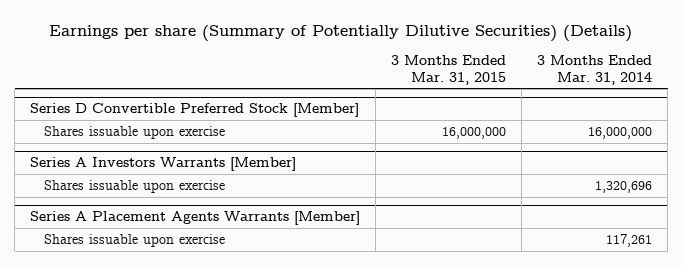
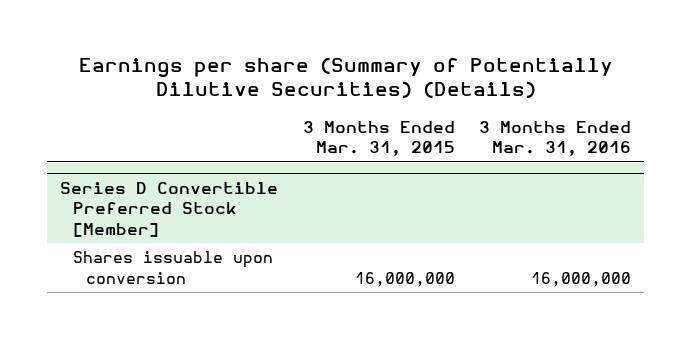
- | 3 Months Ended Mar. 31, 2015 | 3 Months Ended Mar. 31, 2014
+ | 3 Months Ended Mar. 31, 2015 | 3 Months Ended Mar. 31, 2016
@ Series D Convertible Preferred Stock [Member]
- Shares issuable upon exercise | 16,000,000 | 16,000,000
- Series A Investors Warrants [Member]
- Shares issuable upon exercise | | 1,320,696
- Series A Placement Agents Warrants [Member]
- Shares issuable upon exercise | | 117,261
@ Series D Convertible Preferred Stock [Member]
+ Shares issuable upon conversion | 16,000,000 | 16,000,000

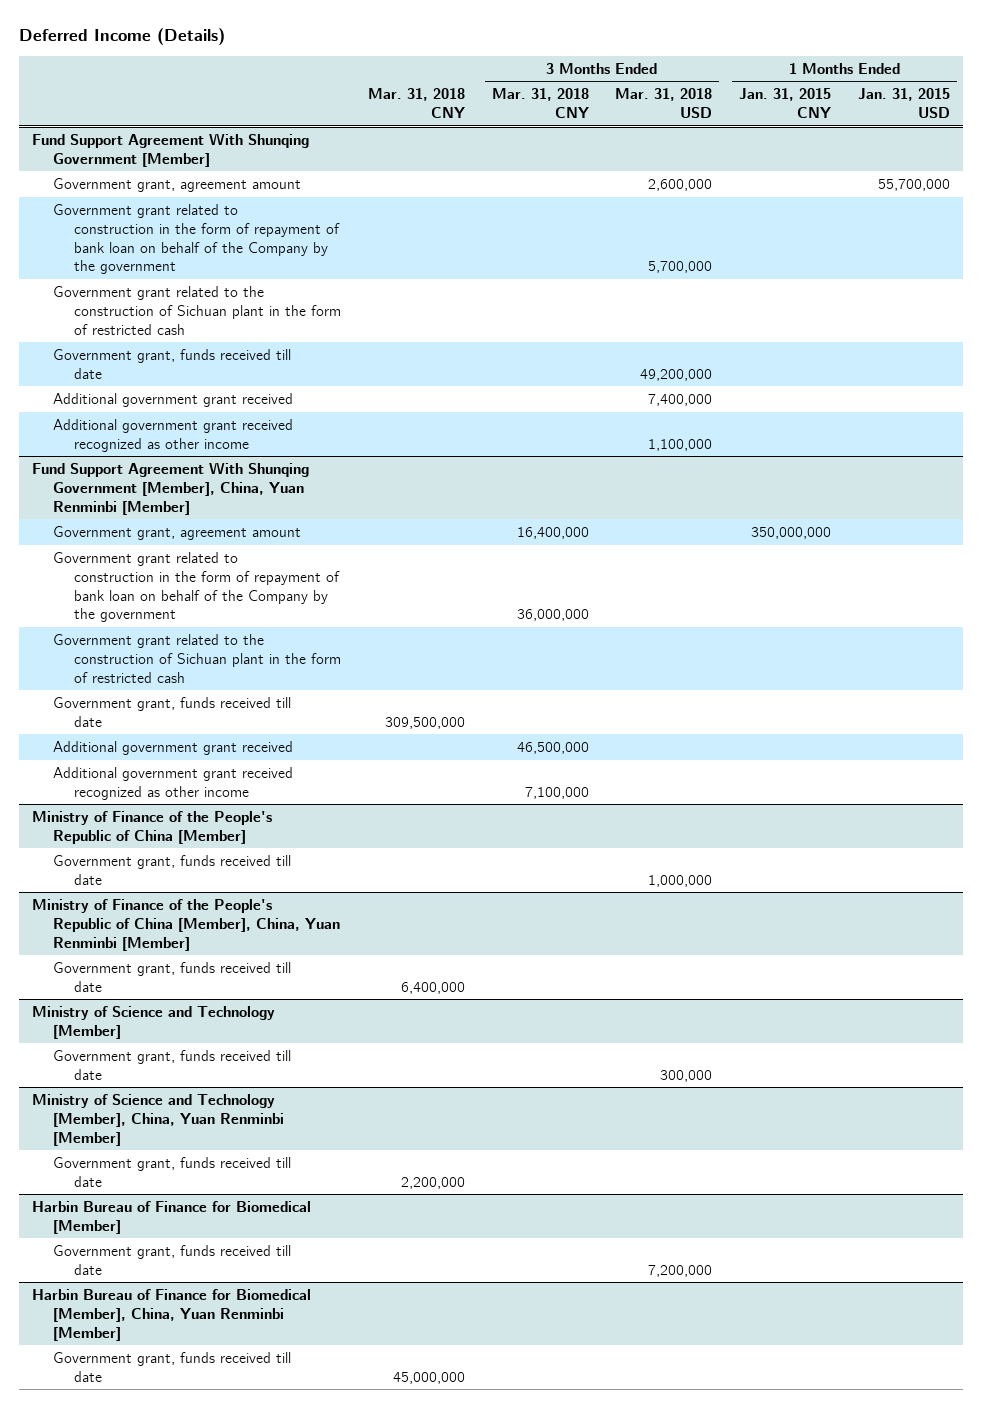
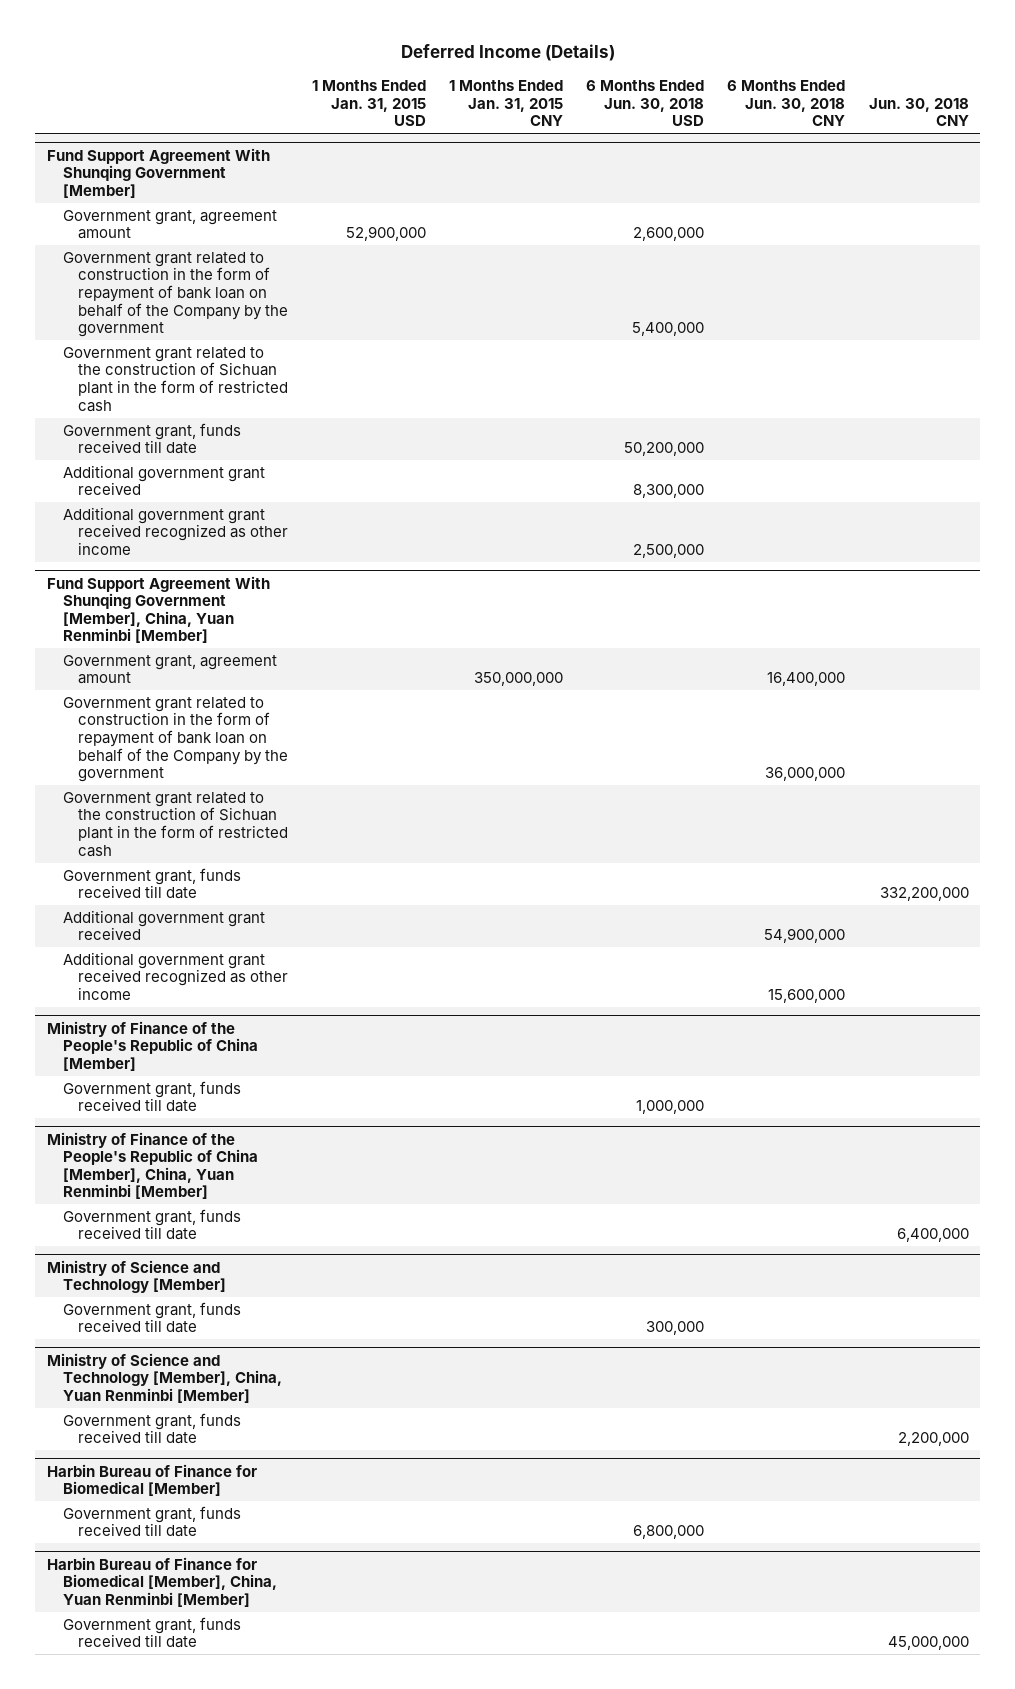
- | Mar. 31, 2018 CNY | 3 Months Ended Mar. 31, 2018 CNY | 3 Months Ended Mar. 31, 2018 USD | 1 Months Ended Jan. 31, 2015 CNY | 1 Months Ended Jan. 31, 2015 USD
+ | 1 Months Ended Jan. 31, 2015 USD | 1 Months Ended Jan. 31, 2015 CNY | 6 Months Ended Jun. 30, 2018 USD | 6 Months Ended Jun. 30, 2018 CNY | Jun. 30, 2018 CNY
@ Fund Support Agreement With Shunqing Government [Member]
- Government grant, agreement amount | | | 2,600,000 | | 55,700,000
+ Government grant, agreement amount | 52,900,000 | | 2,600,000 | |

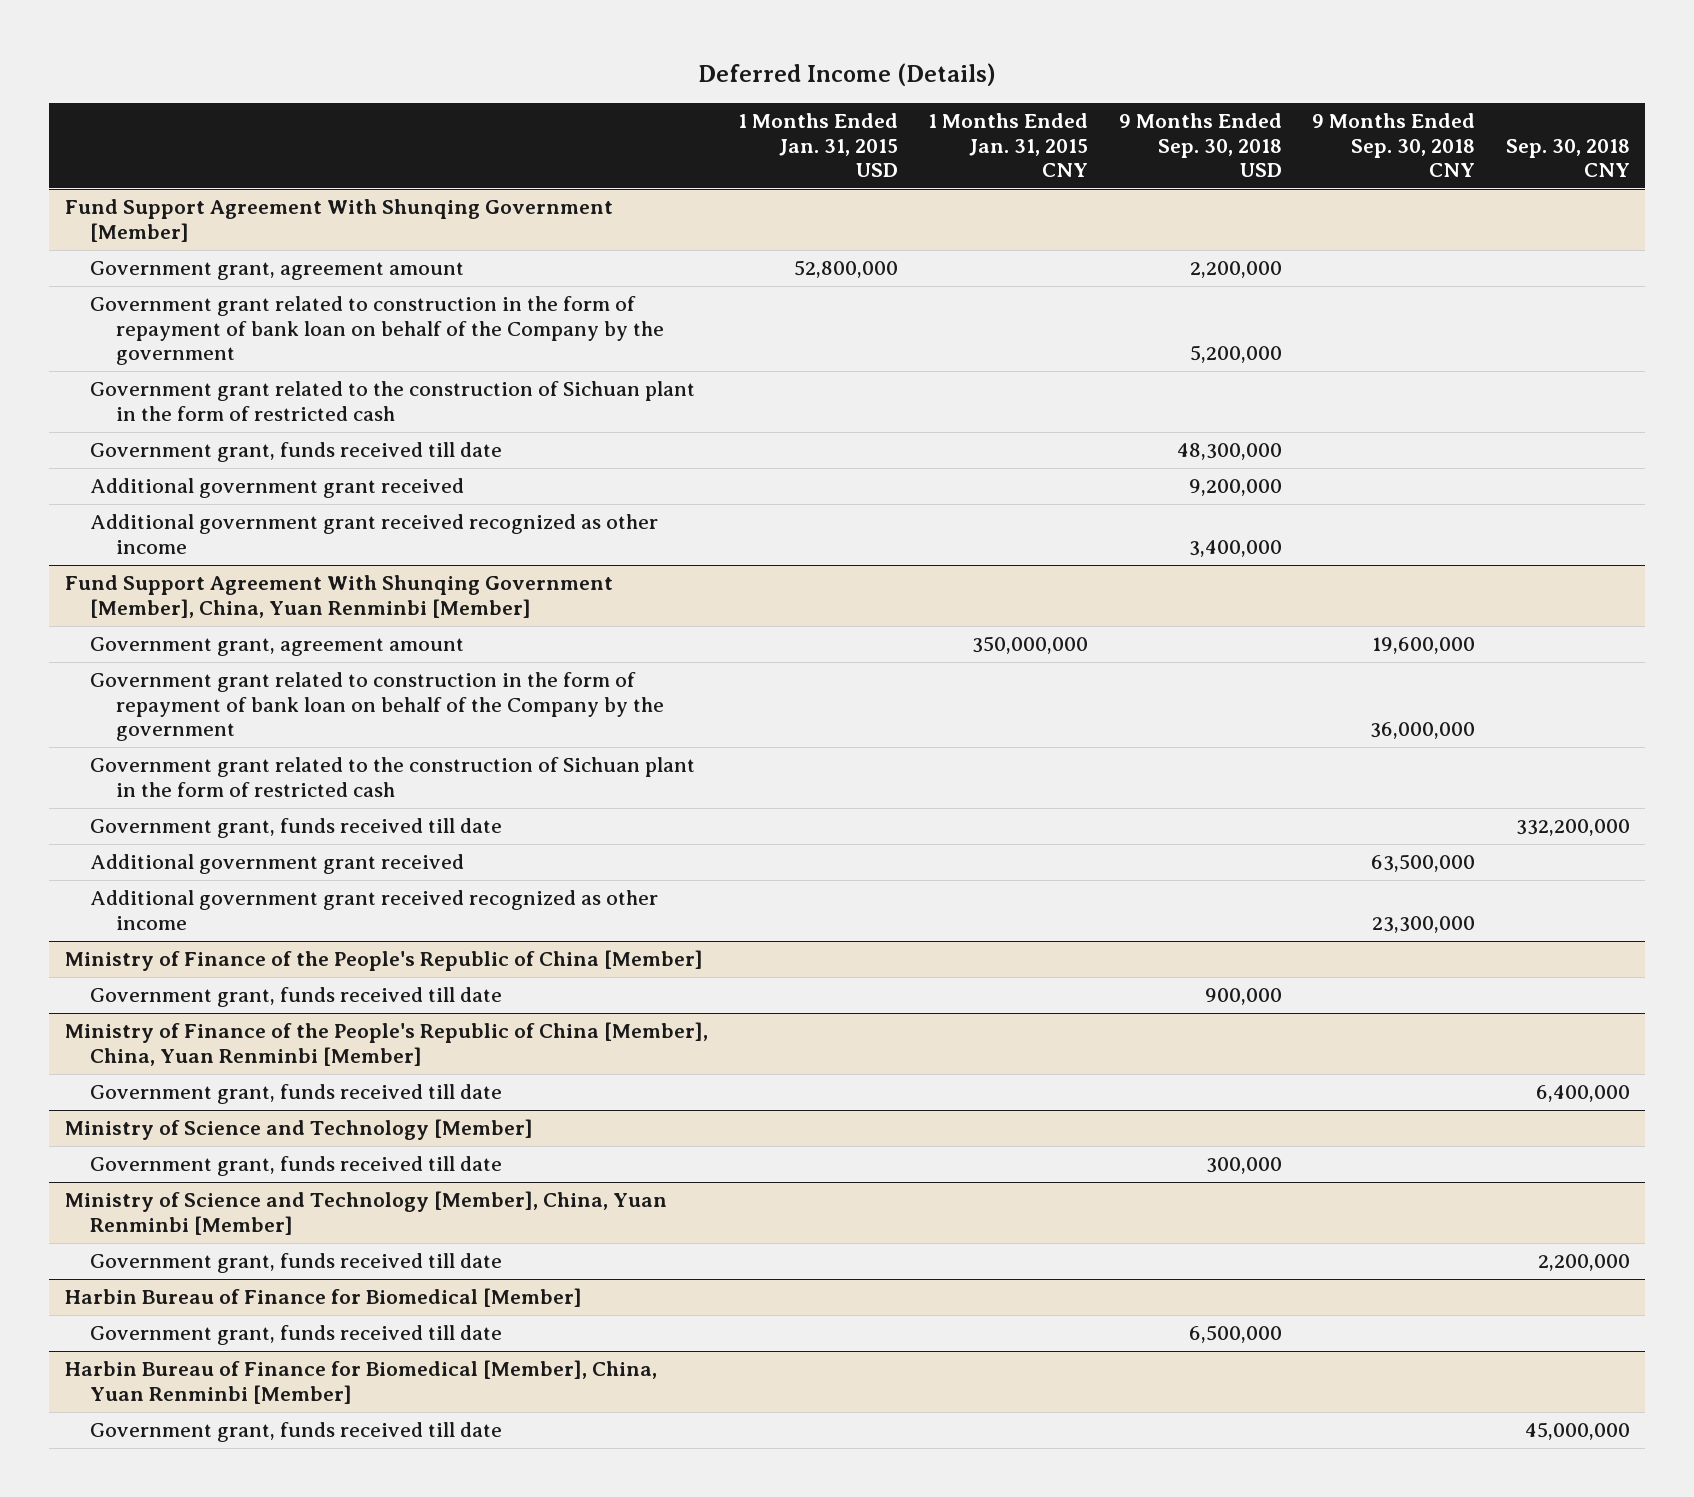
- | 1 Months Ended Jan. 31, 2015 USD | 1 Months Ended Jan. 31, 2015 CNY | 6 Months Ended Jun. 30, 2018 USD | 6 Months Ended Jun. 30, 2018 CNY | Jun. 30, 2018 CNY
+ | 1 Months Ended Jan. 31, 2015 USD | 1 Months Ended Jan. 31, 2015 CNY | 9 Months Ended Sep. 30, 2018 USD | 9 Months Ended Sep. 30, 2018 CNY | Sep. 30, 2018 CNY
@ Fund Support Agreement With Shunqing Government [Member]
- Government grant, agreement amount | 52,900,000 | | 2,600,000 | |
+ Government grant, agreement amount | 52,800,000 | | 2,200,000 | |

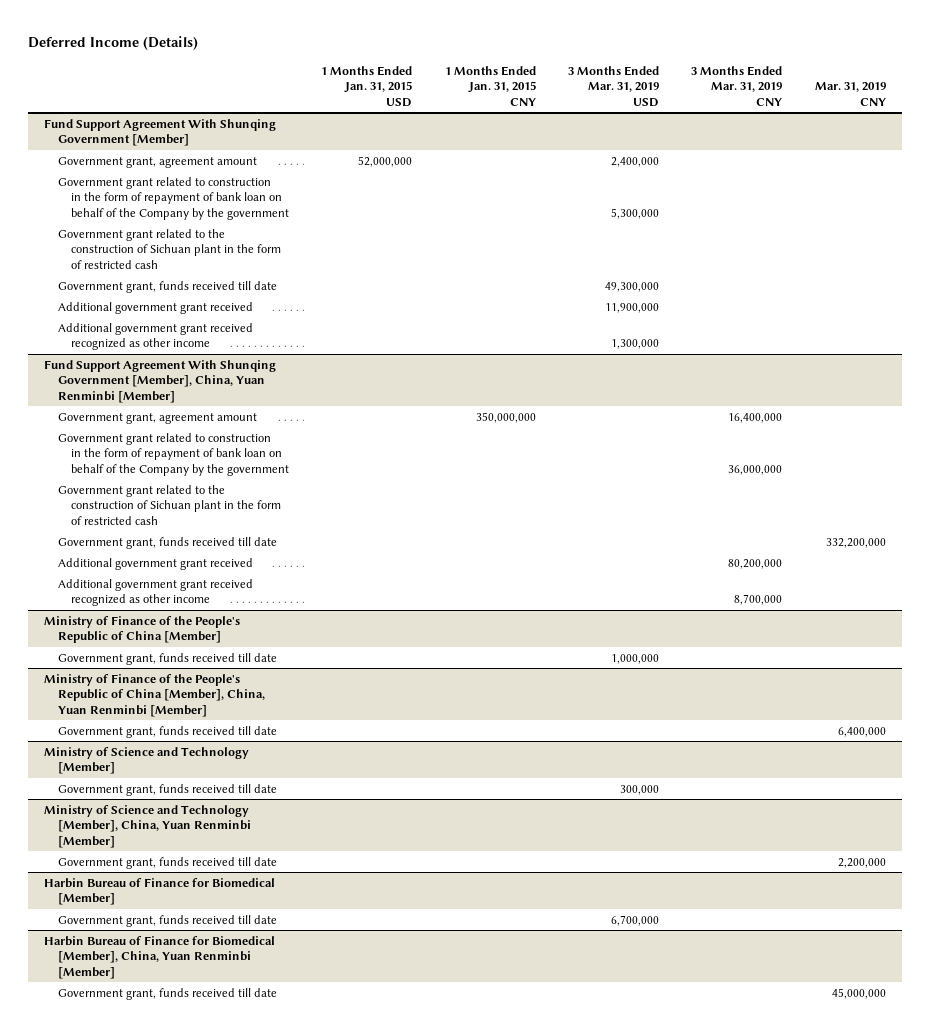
- | 1 Months Ended Jan. 31, 2015 USD | 1 Months Ended Jan. 31, 2015 CNY | 9 Months Ended Sep. 30, 2018 USD | 9 Months Ended Sep. 30, 2018 CNY | Sep. 30, 2018 CNY
+ | 1 Months Ended Jan. 31, 2015 USD | 1 Months Ended Jan. 31, 2015 CNY | 3 Months Ended Mar. 31, 2019 USD | 3 Months Ended Mar. 31, 2019 CNY | Mar. 31, 2019 CNY
@ Fund Support Agreement With Shunqing Government [Member]
- Government grant, agreement amount | 52,800,000 | | 2,200,000 | |
+ Government grant, agreement amount | 52,000,000 | | 2,400,000 | |

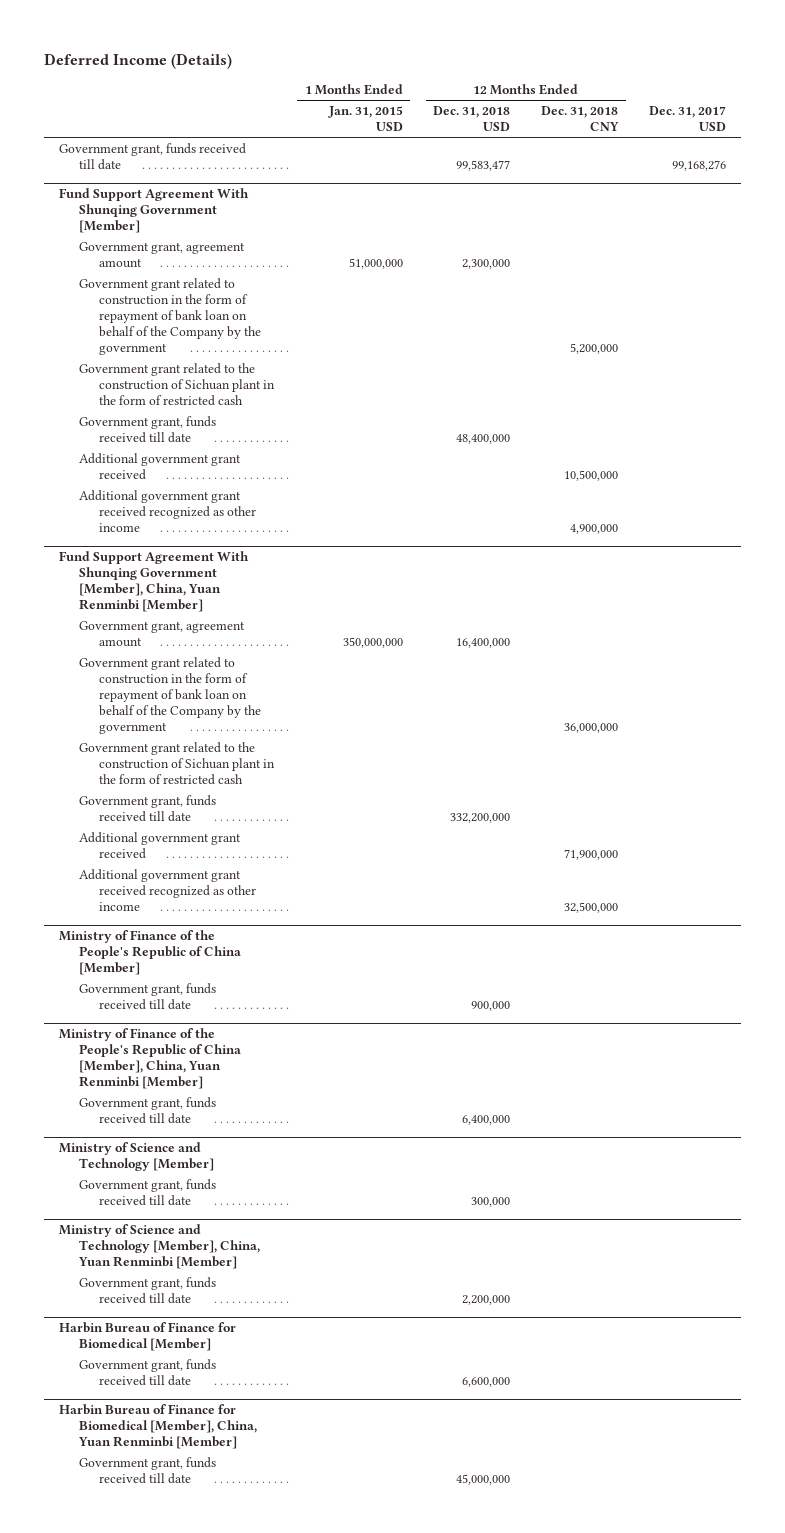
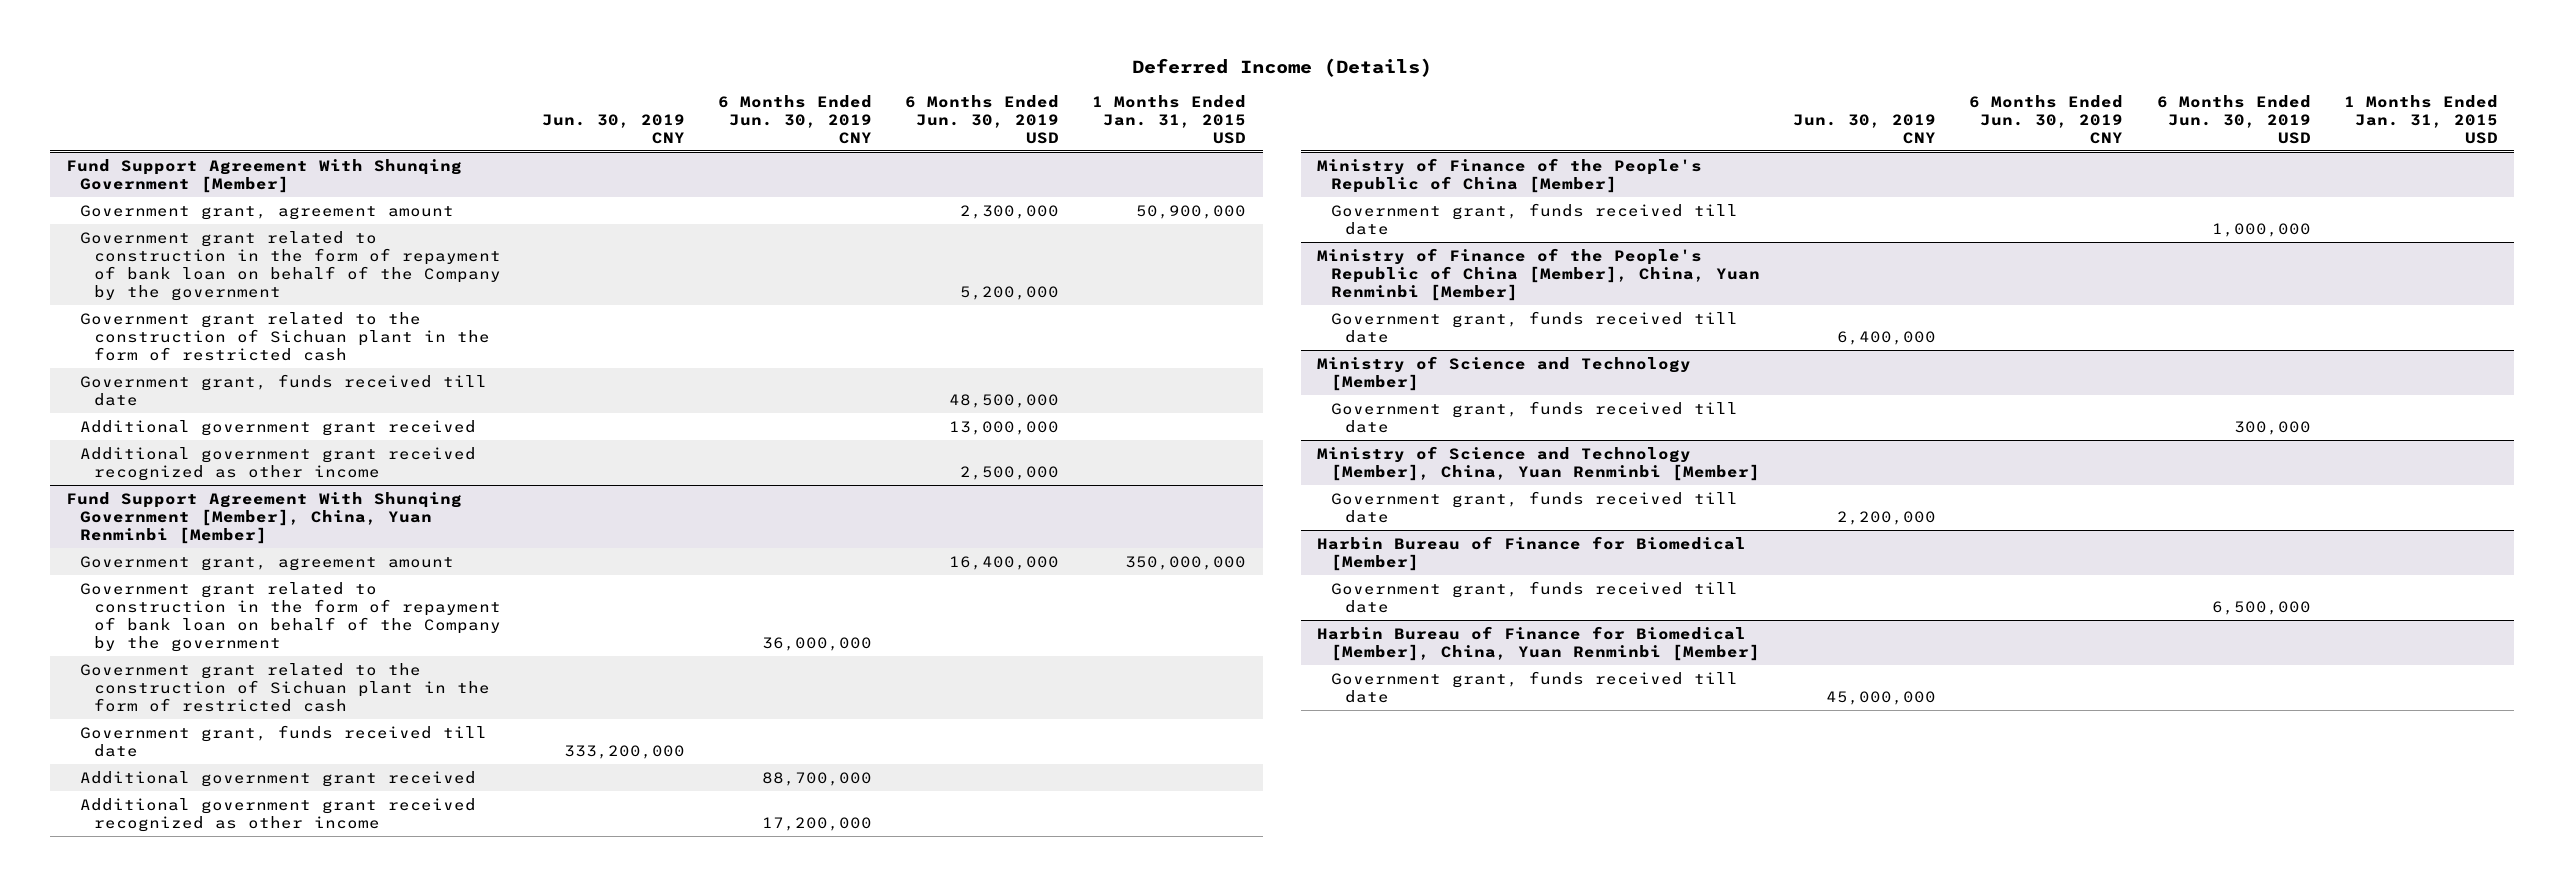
- | 1 Months Ended Jan. 31, 2015 USD | 12 Months Ended Dec. 31, 2018 USD | 12 Months Ended Dec. 31, 2018 CNY | Dec. 31, 2017 USD
+ | Jun. 30, 2019 CNY | 6 Months Ended Jun. 30, 2019 CNY | 6 Months Ended Jun. 30, 2019 USD | 1 Months Ended Jan. 31, 2015 USD
- Government grant, funds received till date | | 99,583,477 | | 99,168,276
@ Fund Support Agreement With Shunqing Government [Member]
- Government grant, agreement amount | 51,000,000 | 2,300,000 | |
+ Government grant, agreement amount | | | 2,300,000 | 50,900,000

